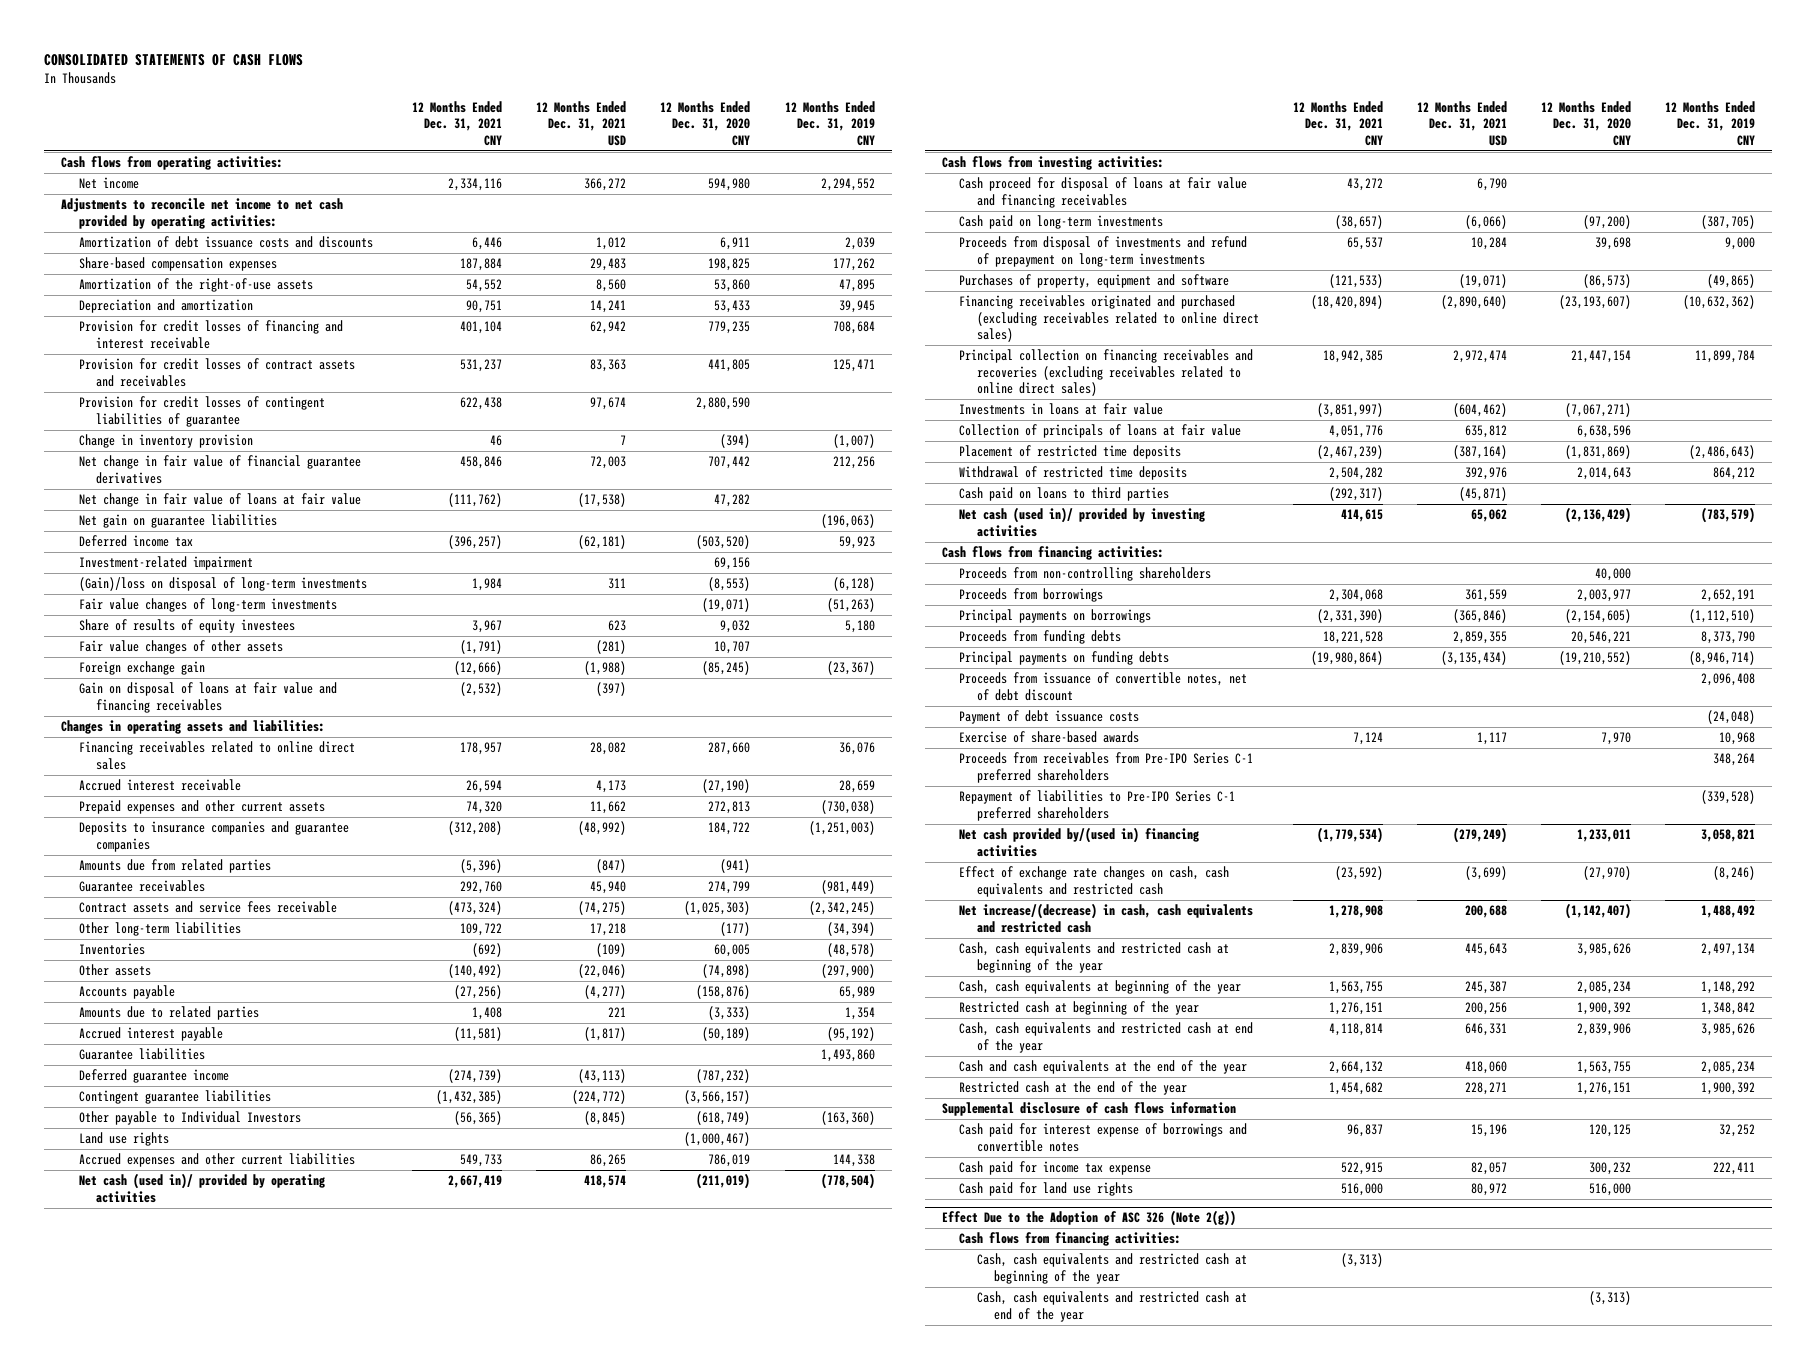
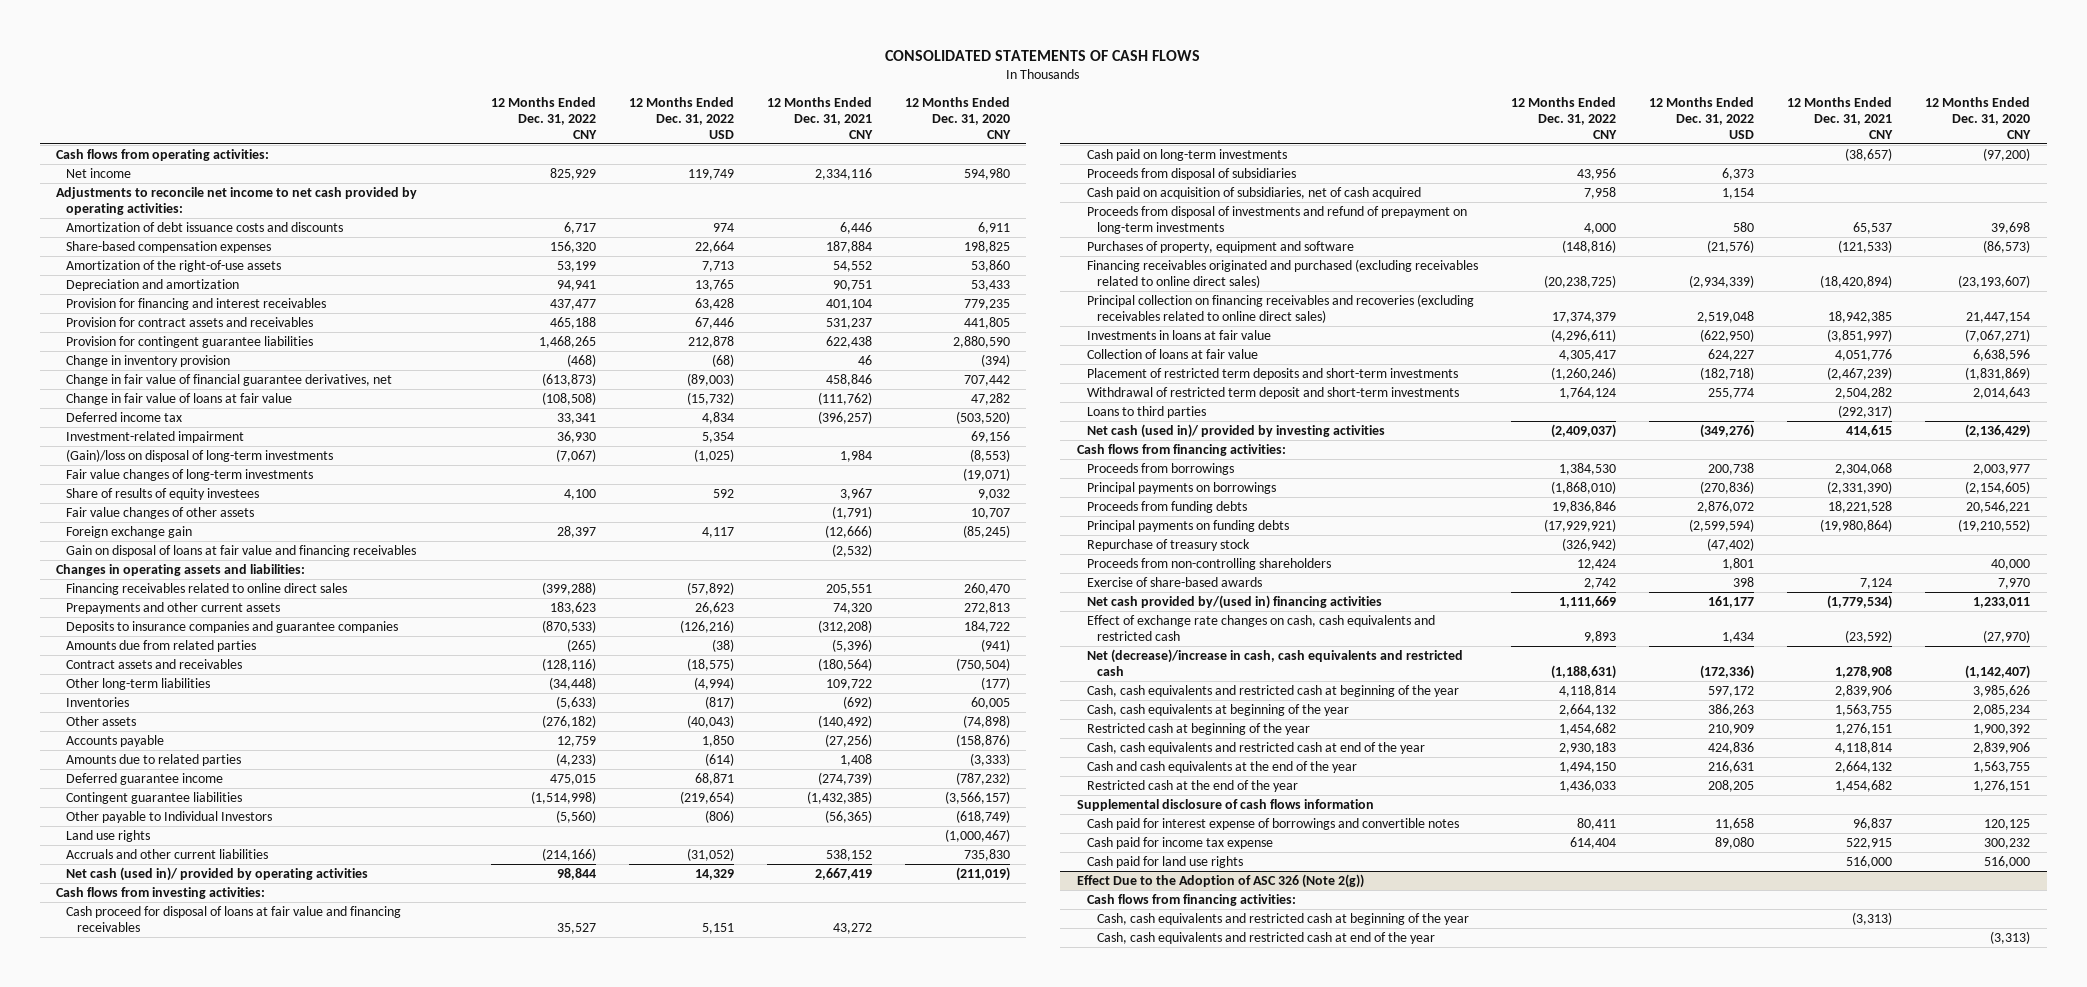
- | 12 Months Ended Dec. 31, 2021 CNY | 12 Months Ended Dec. 31, 2021 USD | 12 Months Ended Dec. 31, 2020 CNY | 12 Months Ended Dec. 31, 2019 CNY
+ | 12 Months Ended Dec. 31, 2022 CNY | 12 Months Ended Dec. 31, 2022 USD | 12 Months Ended Dec. 31, 2021 CNY | 12 Months Ended Dec. 31, 2020 CNY
- Provision for credit losses of financing and interest receivable | 401,104 | 62,942 | 779,235 | 708,684
- Provision for credit losses of contract assets and receivables | 531,237 | 83,363 | 441,805 | 125,471
- Provision for credit losses of contingent liabilities of guarantee | 622,438 | 97,674 | 2,880,590 |
+ Provision for financing and interest receivables | 437,477 | 63,428 | 401,104 | 779,235
+ Provision for contract assets and receivables | 465,188 | 67,446 | 531,237 | 441,805
+ Provision for contingent guarantee liabilities | 1,468,265 | 212,878 | 622,438 | 2,880,590
- Net change in fair value of financial guarantee derivatives | 458,846 | 72,003 | 707,442 | 212,256
- Net change in fair value of loans at fair value | (111,762) | (17,538) | 47,282 |
- Net gain on guarantee liabilities | | | | (196,063)
+ Change in fair value of financial guarantee derivatives, net | (613,873) | (89,003) | 458,846 | 707,442
+ Change in fair value of loans at fair value | (108,508) | (15,732) | (111,762) | 47,282
- Financing receivables related to online direct sales | 178,957 | 28,082 | 287,660 | 36,076
- Accrued interest receivable | 26,594 | 4,173 | (27,190) | 28,659
- Prepaid expenses and other current assets | 74,320 | 11,662 | 272,813 | (730,038)
+ Financing receivables related to online direct sales | (399,288) | (57,892) | 205,551 | 260,470
+ Prepayments and other current assets | 183,623 | 26,623 | 74,320 | 272,813
- Guarantee receivables | 292,760 | 45,940 | 274,799 | (981,449)
- Contract assets and service fees receivable | (473,324) | (74,275) | (1,025,303) | (2,342,245)
+ Contract assets and receivables | (128,116) | (18,575) | (180,564) | (750,504)
- Accrued interest payable | (11,581) | (1,817) | (50,189) | (95,192)
- Guarantee liabilities | | | | 1,493,860
- Accrued expenses and other current liabilities | 549,733 | 86,265 | 786,019 | 144,338
+ Accruals and other current liabilities | (214,166) | (31,052) | 538,152 | 735,830
+ Proceeds from disposal of subsidiaries | 43,956 | 6,373 | |
+ Cash paid on acquisition of subsidiaries, net of cash acquired | 7,958 | 1,154 | |
- Collection of principals of loans at fair value | 4,051,776 | 635,812 | 6,638,596 |
- Placement of restricted time deposits | (2,467,239) | (387,164) | (1,831,869) | (2,486,643)
- Withdrawal of restricted time deposits | 2,504,282 | 392,976 | 2,014,643 | 864,212
- Cash paid on loans to third parties | (292,317) | (45,871) | |
+ Collection of loans at fair value | 4,305,417 | 624,227 | 4,051,776 | 6,638,596
+ Placement of restricted term deposits and short-term investments | (1,260,246) | (182,718) | (2,467,239) | (1,831,869)
+ Withdrawal of restricted term deposit and short-term investments | 1,764,124 | 255,774 | 2,504,282 | 2,014,643
+ Loans to third parties | | | (292,317) |
- Proceeds from issuance of convertible notes, net of debt discount | | | | 2,096,408
- Payment of debt issuance costs | | | | (24,048)
+ Repurchase of treasury stock | (326,942) | (47,402) | |
moved down: Proceeds from non-controlling shareholders | 12,424 | 1,801 | | 40,000
- Proceeds from receivables from Pre-IPO Series C-1 preferred shareholders | | | | 348,264
- Repayment of liabilities to Pre-IPO Series C-1 preferred shareholders | | | | (339,528)
- Net increase/(decrease) in cash, cash equivalents and restricted cash | 1,278,908 | 200,688 | (1,142,407) | 1,488,492
+ Net (decrease)/increase in cash, cash equivalents and restricted cash | (1,188,631) | (172,336) | 1,278,908 | (1,142,407)

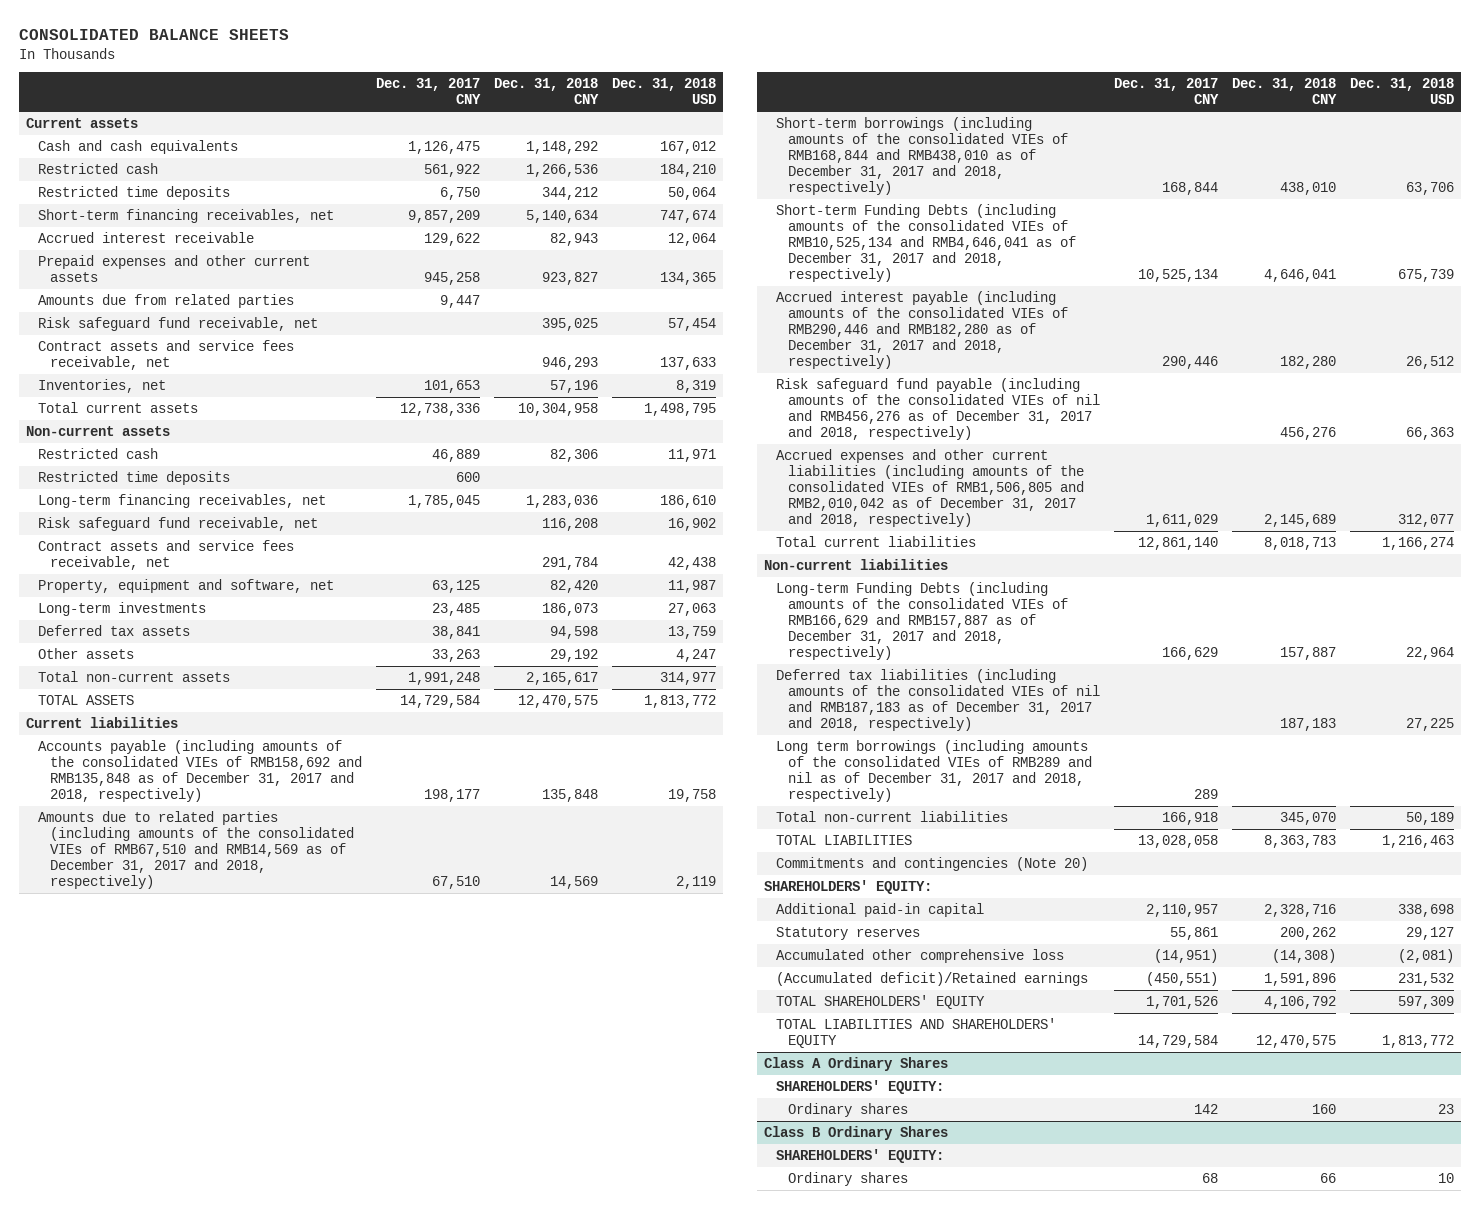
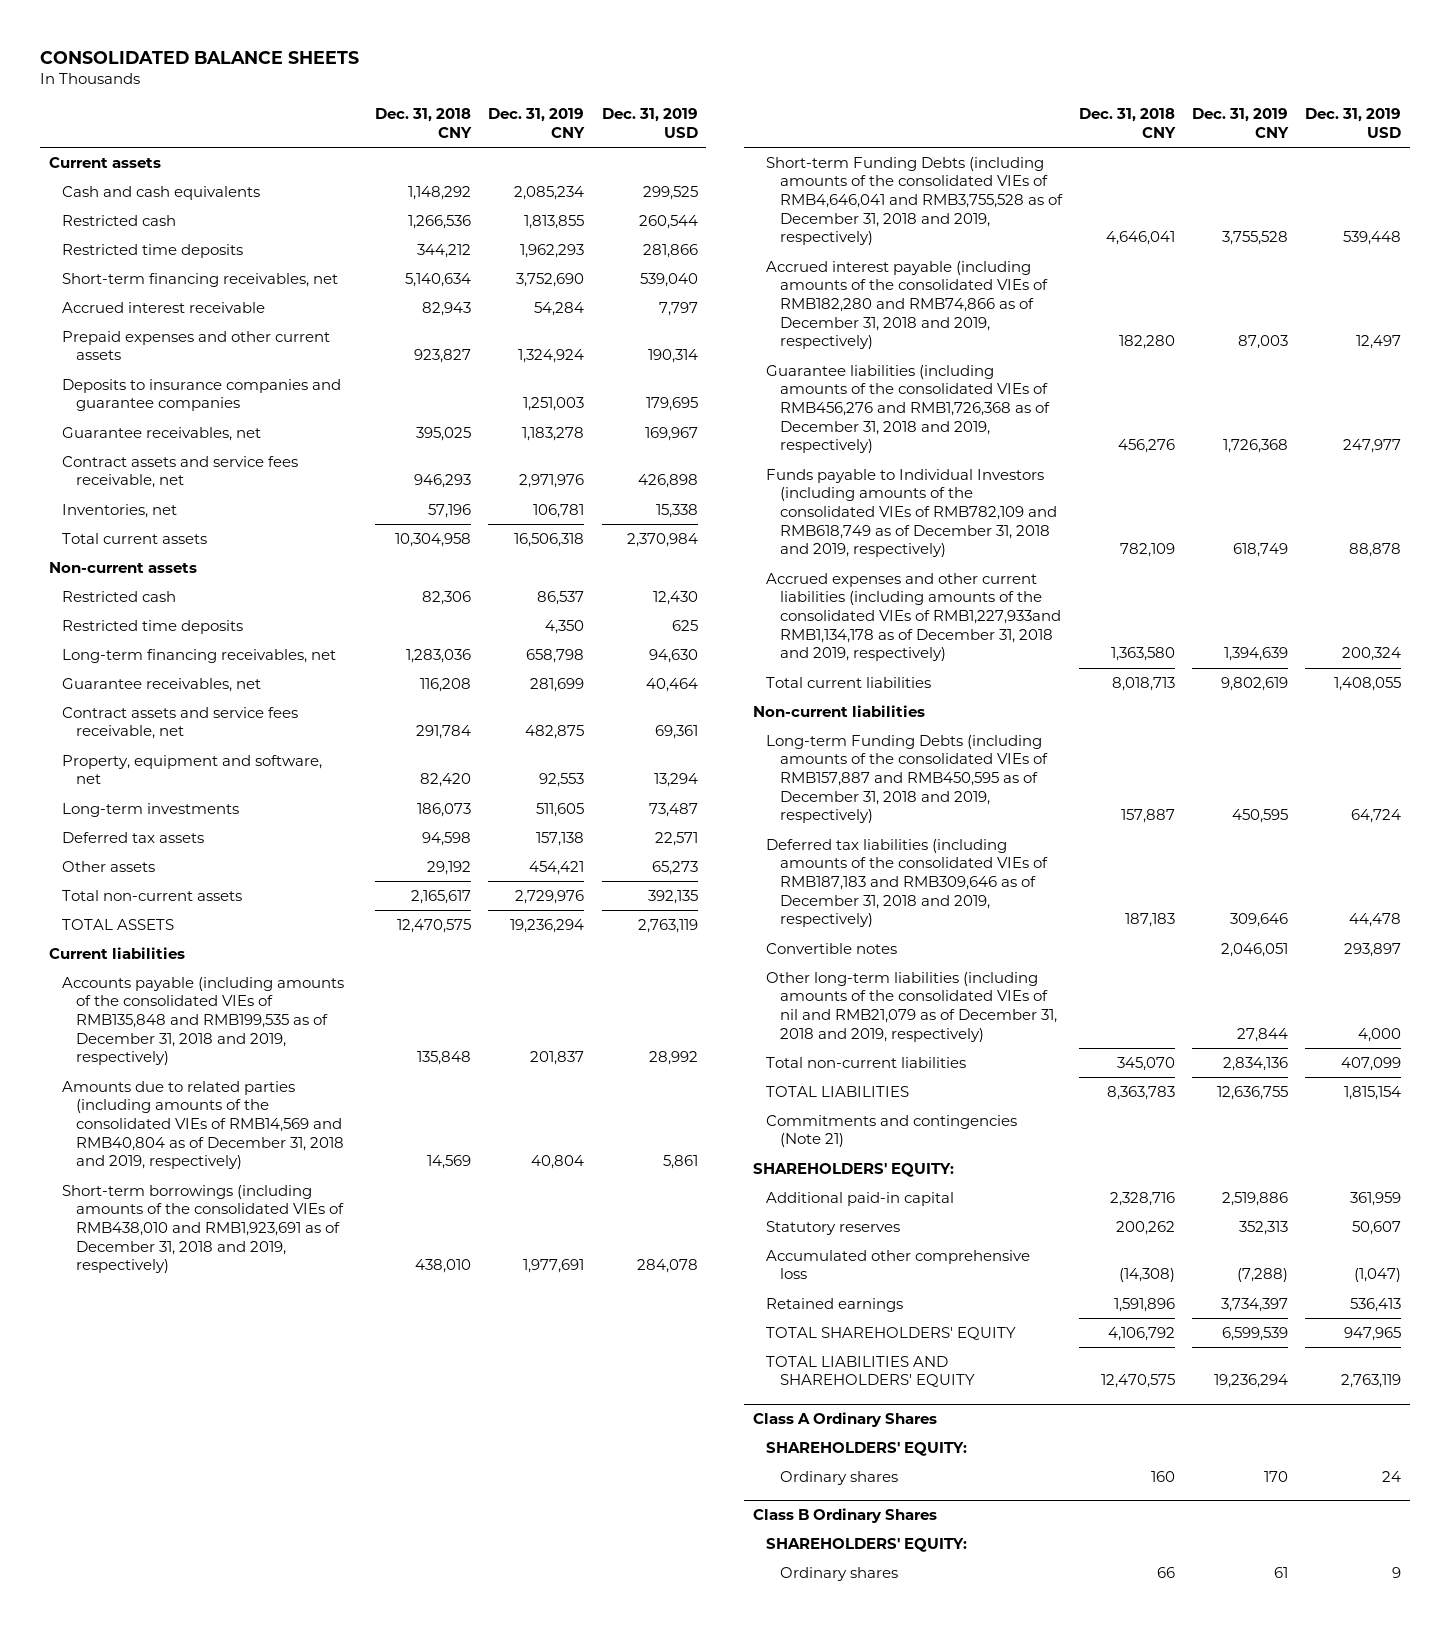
- | Dec. 31, 2017 CNY | Dec. 31, 2018 CNY | Dec. 31, 2018 USD
+ | Dec. 31, 2018 CNY | Dec. 31, 2019 CNY | Dec. 31, 2019 USD
- Amounts due from related parties | 9,447 | |
- Risk safeguard fund receivable, net | | 395,025 | 57,454
+ Deposits to insurance companies and guarantee companies | | 1,251,003 | 179,695
+ Guarantee receivables, net | 395,025 | 1,183,278 | 169,967
- Risk safeguard fund receivable, net | | 116,208 | 16,902
+ Guarantee receivables, net | 116,208 | 281,699 | 40,464
- Accounts payable (including amounts of the consolidated VIEs of RMB158,692 and RMB135,848 as of December 31, 2017 and 2018, respectively) | 198,177 | 135,848 | 19,758
- Amounts due to related parties (including amounts of the consolidated VIEs of RMB67,510 and RMB14,569 as of December 31, 2017 and 2018, respectively) | 67,510 | 14,569 | 2,119
- Short-term borrowings (including amounts of the consolidated VIEs of RMB168,844 and RMB438,010 as of December 31, 2017 and 2018, respectively) | 168,844 | 438,010 | 63,706
- Short-term Funding Debts (including amounts of the consolidated VIEs of RMB10,525,134 and RMB4,646,041 as of December 31, 2017 and 2018, respectively) | 10,525,134 | 4,646,041 | 675,739
- Accrued interest payable (including amounts of the consolidated VIEs of RMB290,446 and RMB182,280 as of December 31, 2017 and 2018, respectively) | 290,446 | 182,280 | 26,512
- Risk safeguard fund payable (including amounts of the consolidated VIEs of nil and RMB456,276 as of December 31, 2017 and 2018, respectively) | | 456,276 | 66,363
- Accrued expenses and other current liabilities (including amounts of the consolidated VIEs of RMB1,506,805 and RMB2,010,042 as of December 31, 2017 and 2018, respectively) | 1,611,029 | 2,145,689 | 312,077
+ Accounts payable (including amounts of the consolidated VIEs of RMB135,848 and RMB199,535 as of December 31, 2018 and 2019, respectively) | 135,848 | 201,837 | 28,992
+ Amounts due to related parties (including amounts of the consolidated VIEs of RMB14,569 and RMB40,804 as of December 31, 2018 and 2019, respectively) | 14,569 | 40,804 | 5,861
+ Short-term borrowings (including amounts of the consolidated VIEs of RMB438,010 and RMB1,923,691 as of December 31, 2018 and 2019, respectively) | 438,010 | 1,977,691 | 284,078
+ Short-term Funding Debts (including amounts of the consolidated VIEs of RMB4,646,041 and RMB3,755,528 as of December 31, 2018 and 2019, respectively) | 4,646,041 | 3,755,528 | 539,448
+ Accrued interest payable (including amounts of the consolidated VIEs of RMB182,280 and RMB74,866 as of December 31, 2018 and 2019, respectively) | 182,280 | 87,003 | 12,497
+ Guarantee liabilities (including amounts of the consolidated VIEs of RMB456,276 and RMB1,726,368 as of December 31, 2018 and 2019, respectively) | 456,276 | 1,726,368 | 247,977
+ Funds payable to Individual Investors (including amounts of the consolidated VIEs of RMB782,109 and RMB618,749 as of December 31, 2018 and 2019, respectively) | 782,109 | 618,749 | 88,878
+ Accrued expenses and other current liabilities (including amounts of the consolidated VIEs of RMB1,227,933and RMB1,134,178 as of December 31, 2018 and 2019, respectively) | 1,363,580 | 1,394,639 | 200,324
- Long-term Funding Debts (including amounts of the consolidated VIEs of RMB166,629 and RMB157,887 as of December 31, 2017 and 2018, respectively) | 166,629 | 157,887 | 22,964
- Deferred tax liabilities (including amounts of the consolidated VIEs of nil and RMB187,183 as of December 31, 2017 and 2018, respectively) | | 187,183 | 27,225
- Long term borrowings (including amounts of the consolidated VIEs of RMB289 and nil as of December 31, 2017 and 2018, respectively) | 289 | |
+ Long-term Funding Debts (including amounts of the consolidated VIEs of RMB157,887 and RMB450,595 as of December 31, 2018 and 2019, respectively) | 157,887 | 450,595 | 64,724
+ Deferred tax liabilities (including amounts of the consolidated VIEs of RMB187,183 and RMB309,646 as of December 31, 2018 and 2019, respectively) | 187,183 | 309,646 | 44,478
+ Convertible notes | | 2,046,051 | 293,897
+ Other long-term liabilities (including amounts of the consolidated VIEs of nil and RMB21,079 as of December 31, 2018 and 2019, respectively) | | 27,844 | 4,000
- Commitments and contingencies (Note 20)
+ Commitments and contingencies (Note 21)
- (Accumulated deficit)/Retained earnings | (450,551) | 1,591,896 | 231,532
+ Retained earnings | 1,591,896 | 3,734,397 | 536,413

